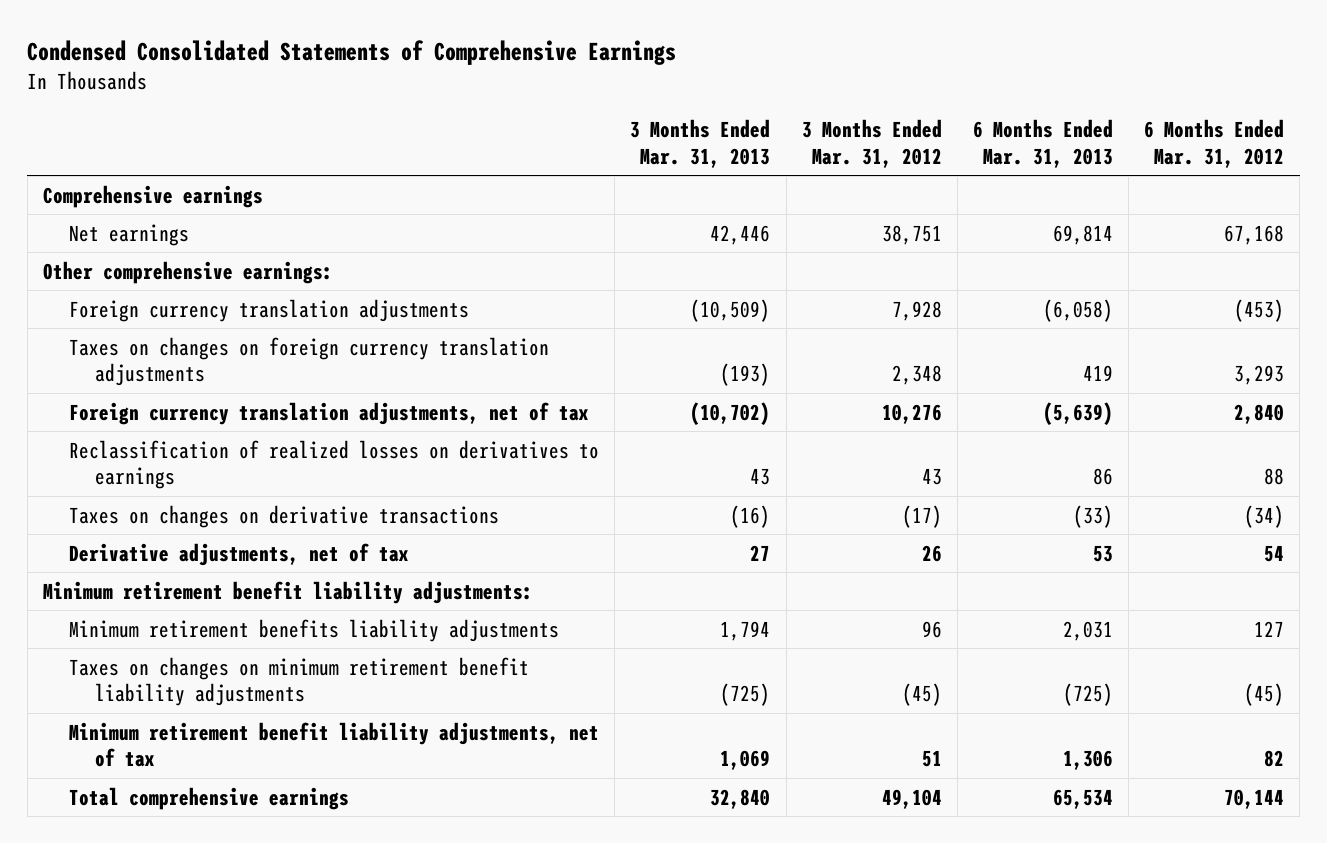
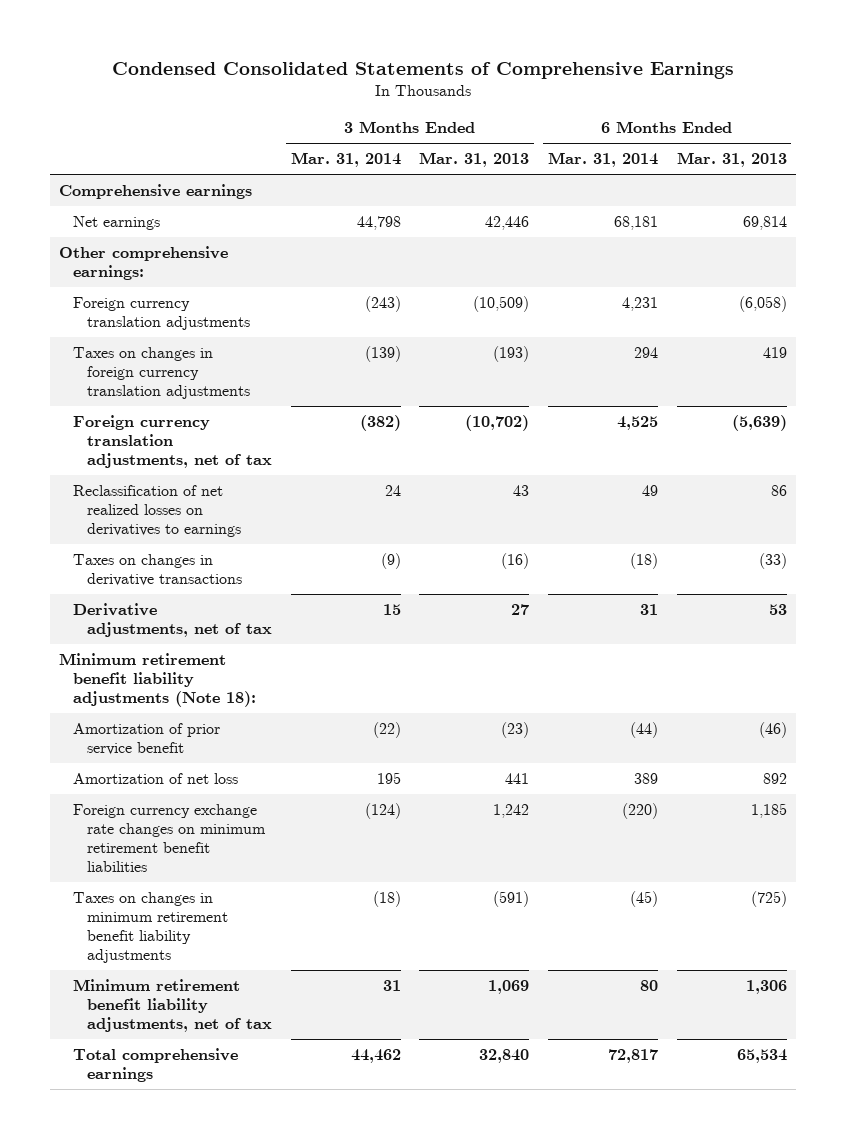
- | 3 Months Ended Mar. 31, 2013 | 3 Months Ended Mar. 31, 2012 | 6 Months Ended Mar. 31, 2013 | 6 Months Ended Mar. 31, 2012
+ | 3 Months Ended Mar. 31, 2014 | 3 Months Ended Mar. 31, 2013 | 6 Months Ended Mar. 31, 2014 | 6 Months Ended Mar. 31, 2013
- Taxes on changes on foreign currency translation adjustments | (193) | 2,348 | 419 | 3,293
+ Taxes on changes in foreign currency translation adjustments | (139) | (193) | 294 | 419
- Reclassification of realized losses on derivatives to earnings | 43 | 43 | 86 | 88
- Taxes on changes on derivative transactions | (16) | (17) | (33) | (34)
+ Reclassification of net realized losses on derivatives to earnings | 24 | 43 | 49 | 86
+ Taxes on changes in derivative transactions | (9) | (16) | (18) | (33)
- Minimum retirement benefit liability adjustments:
- Minimum retirement benefits liability adjustments | 1,794 | 96 | 2,031 | 127
- Taxes on changes on minimum retirement benefit liability adjustments | (725) | (45) | (725) | (45)
+ Minimum retirement benefit liability adjustments (Note 18):
+ Amortization of prior service benefit | (22) | (23) | (44) | (46)
+ Amortization of net loss | 195 | 441 | 389 | 892
+ Foreign currency exchange rate changes on minimum retirement benefit liabilities | (124) | 1,242 | (220) | 1,185
+ Taxes on changes in minimum retirement benefit liability adjustments | (18) | (591) | (45) | (725)

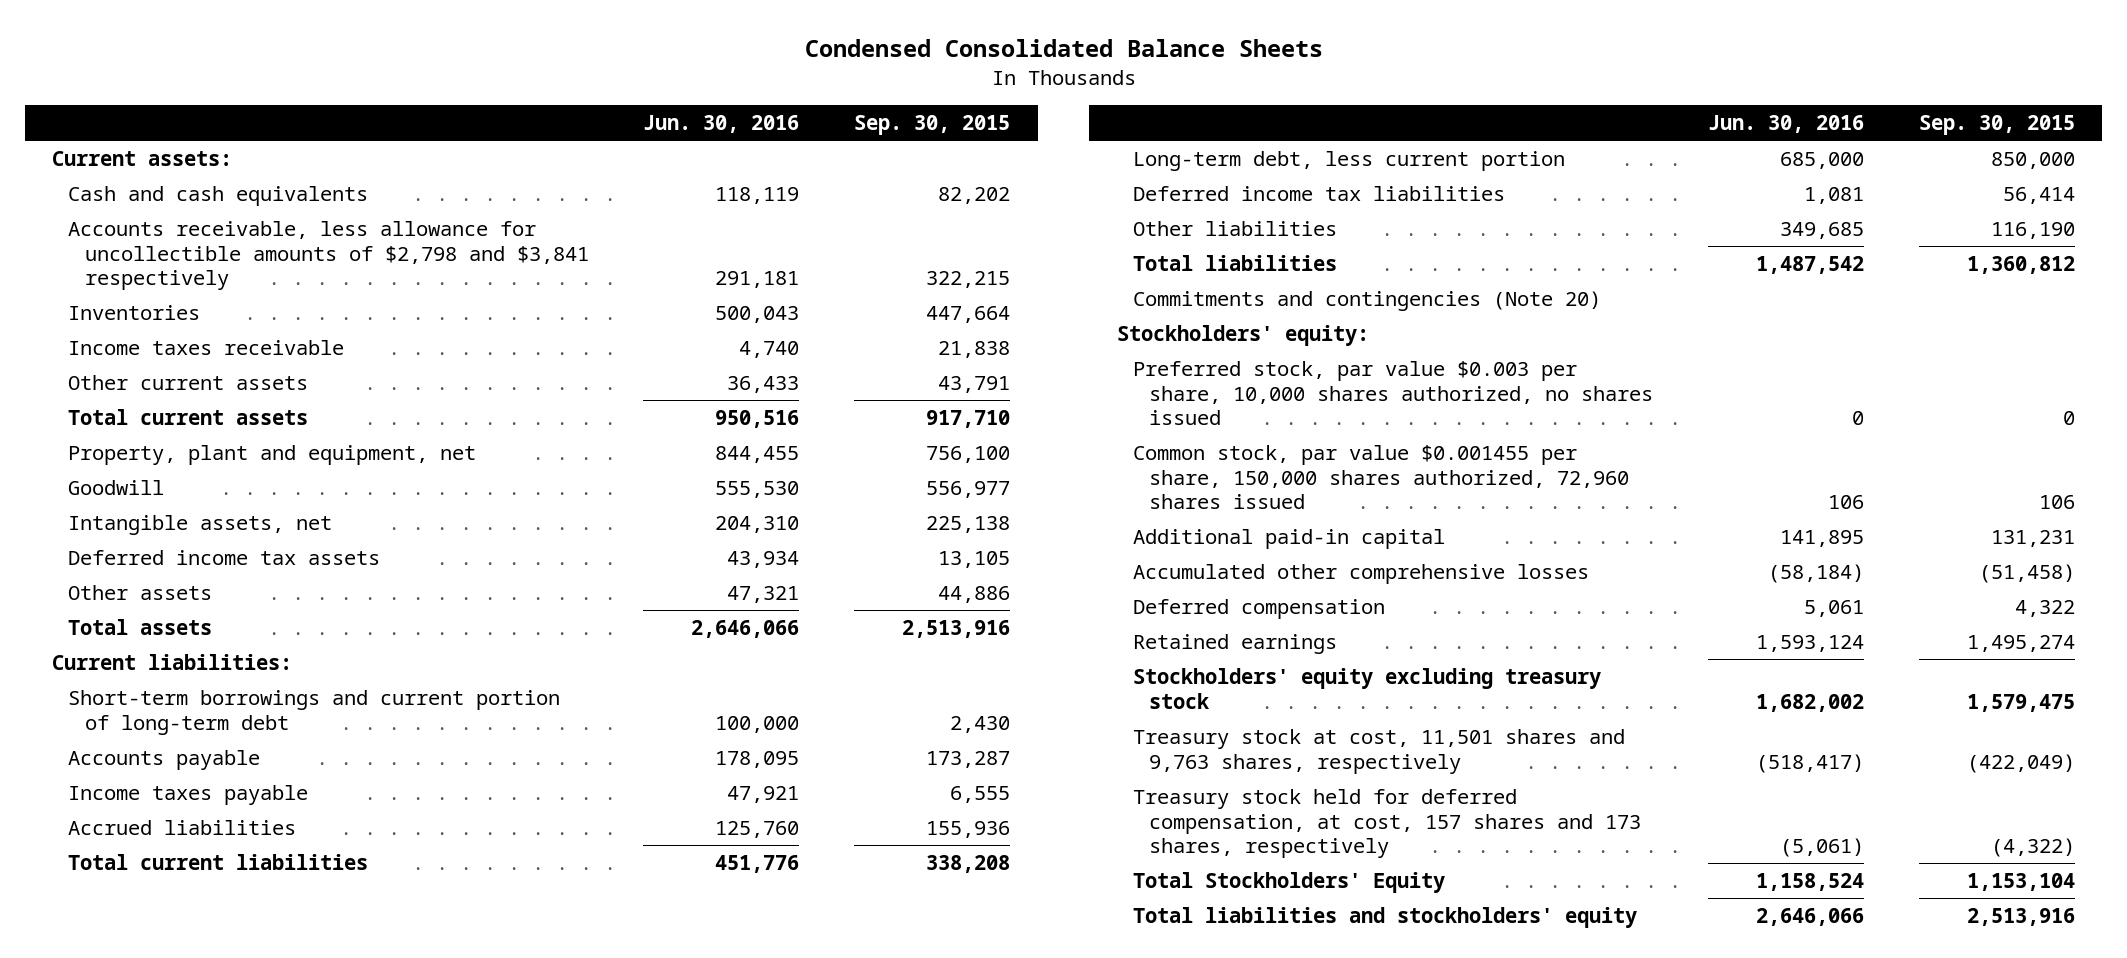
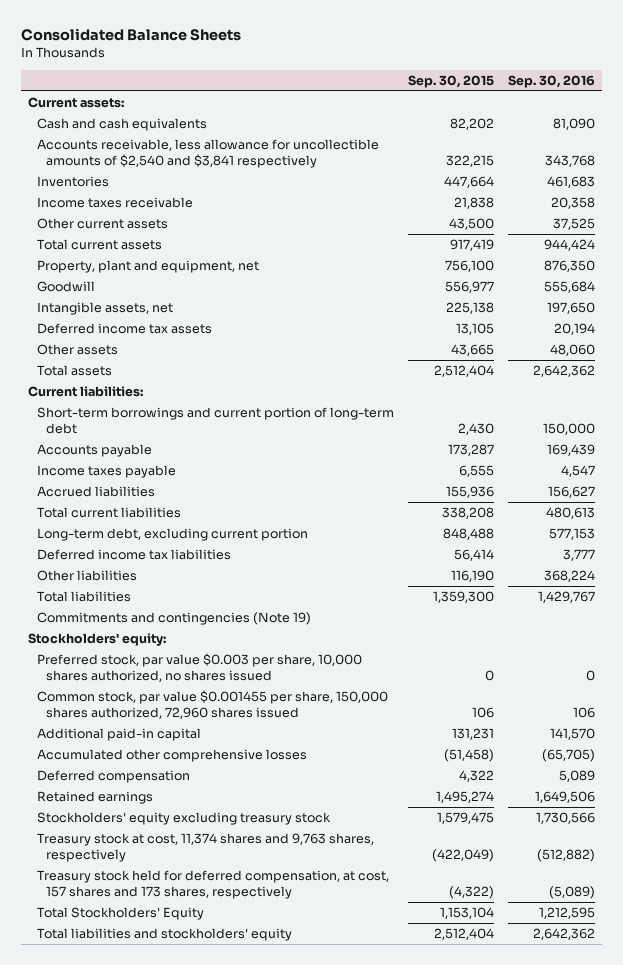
- Condensed Consolidated Balance Sheets
+ Consolidated Balance Sheets
- | Jun. 30, 2016 | Sep. 30, 2015
+ | Sep. 30, 2015 | Sep. 30, 2016
- Accounts receivable, less allowance for uncollectible amounts of $2,798 and $3,841 respectively | 291,181 | 322,215
+ Accounts receivable, less allowance for uncollectible amounts of $2,540 and $3,841 respectively | 322,215 | 343,768
- Other current assets | 36,433 | 43,791
- Total current assets | 950,516 | 917,710
+ Other current assets | 43,500 | 37,525
+ Total current assets | 917,419 | 944,424
- Other assets | 47,321 | 44,886
- Total assets | 2,646,066 | 2,513,916
+ Other assets | 43,665 | 48,060
+ Total assets | 2,512,404 | 2,642,362
- Long-term debt, less current portion | 685,000 | 850,000
+ Long-term debt, excluding current portion | 848,488 | 577,153
- Total liabilities | 1,487,542 | 1,360,812
- Commitments and contingencies (Note 20)
+ Total liabilities | 1,359,300 | 1,429,767
+ Commitments and contingencies (Note 19)
- Treasury stock at cost, 11,501 shares and 9,763 shares, respectively | (518,417) | (422,049)
+ Treasury stock at cost, 11,374 shares and 9,763 shares, respectively | (422,049) | (512,882)
- Total liabilities and stockholders' equity | 2,646,066 | 2,513,916
+ Total liabilities and stockholders' equity | 2,512,404 | 2,642,362

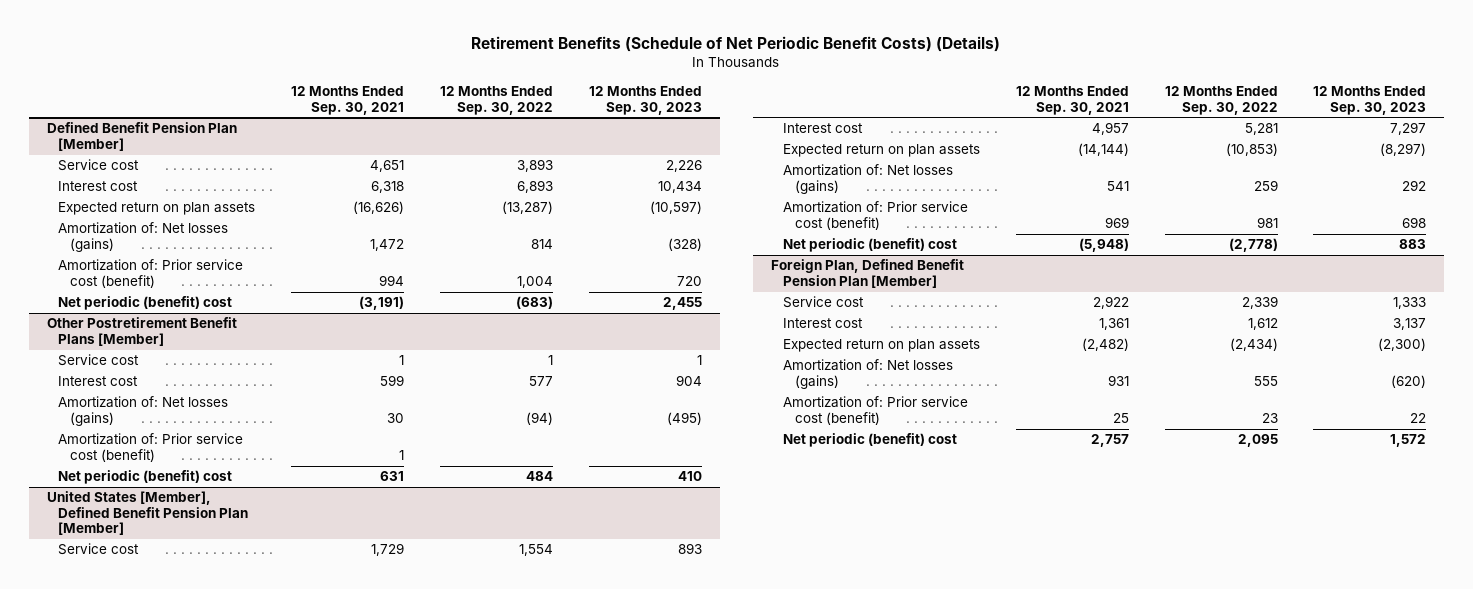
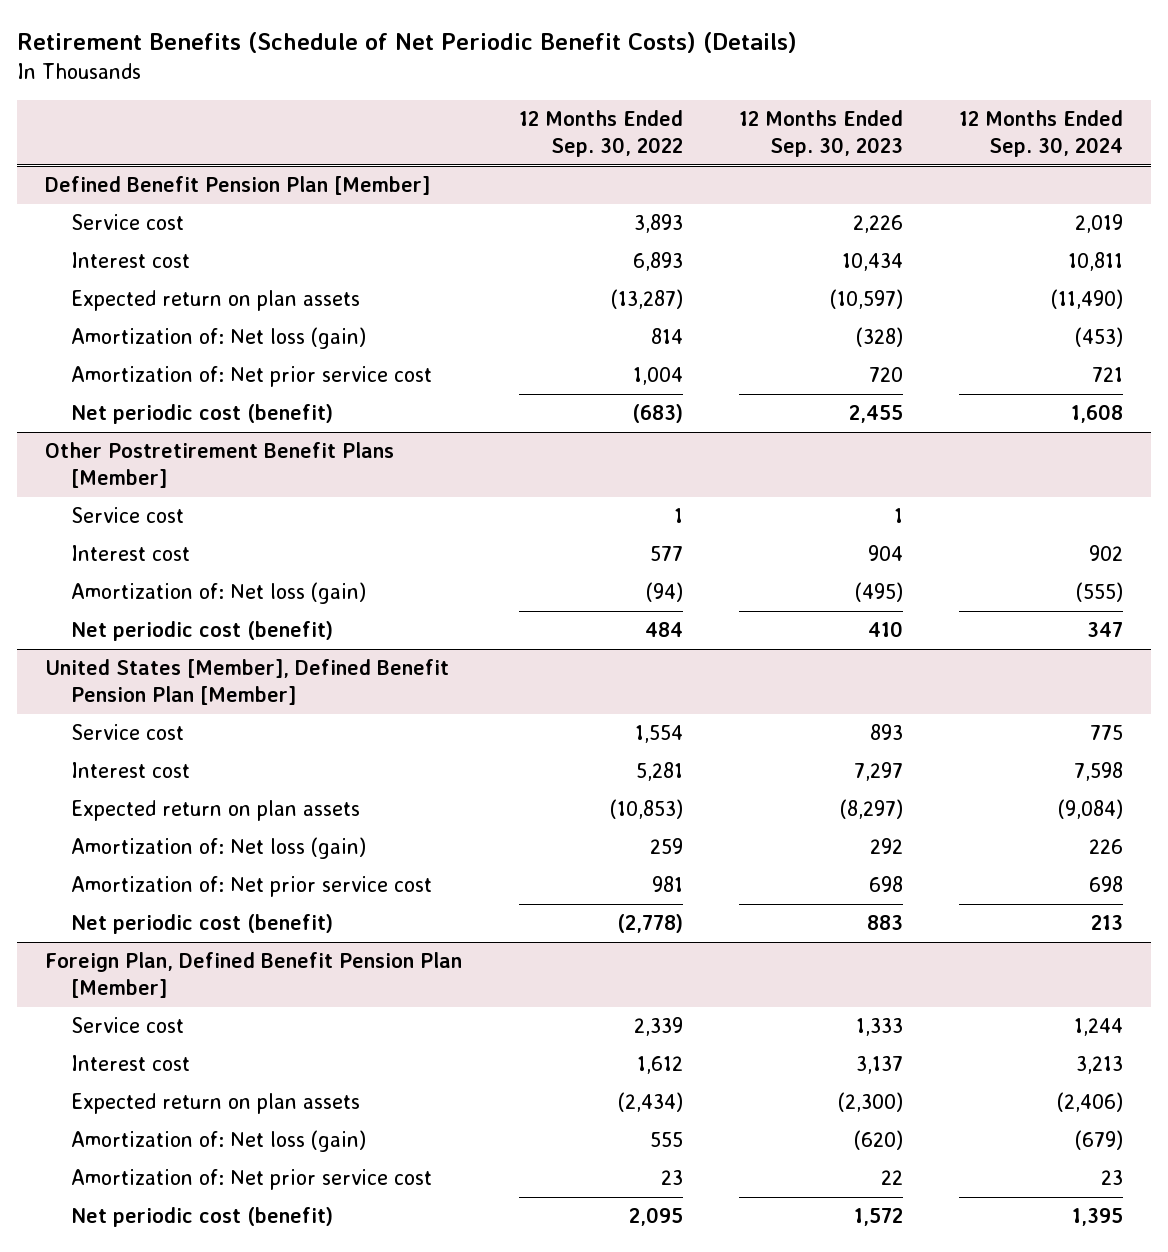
- | 12 Months Ended Sep. 30, 2021 | 12 Months Ended Sep. 30, 2022 | 12 Months Ended Sep. 30, 2023
+ | 12 Months Ended Sep. 30, 2022 | 12 Months Ended Sep. 30, 2023 | 12 Months Ended Sep. 30, 2024
@ Defined Benefit Pension Plan [Member]
- Amortization of: Net losses (gains) | 1,472 | 814 | (328)
- Amortization of: Prior service cost (benefit) | 994 | 1,004 | 720
- Net periodic (benefit) cost | (3,191) | (683) | 2,455
+ Amortization of: Net loss (gain) | 814 | (328) | (453)
+ Amortization of: Net prior service cost | 1,004 | 720 | 721
+ Net periodic cost (benefit) | (683) | 2,455 | 1,608
@ Other Postretirement Benefit Plans [Member]
- Amortization of: Net losses (gains) | 30 | (94) | (495)
- Amortization of: Prior service cost (benefit) | 1 | |
- Net periodic (benefit) cost | 631 | 484 | 410
+ Amortization of: Net loss (gain) | (94) | (495) | (555)
+ Net periodic cost (benefit) | 484 | 410 | 347
@ United States [Member], Defined Benefit Pension Plan [Member]
- Amortization of: Net losses (gains) | 541 | 259 | 292
- Amortization of: Prior service cost (benefit) | 969 | 981 | 698
- Net periodic (benefit) cost | (5,948) | (2,778) | 883
+ Amortization of: Net loss (gain) | 259 | 292 | 226
+ Amortization of: Net prior service cost | 981 | 698 | 698
+ Net periodic cost (benefit) | (2,778) | 883 | 213
@ Foreign Plan, Defined Benefit Pension Plan [Member]
- Amortization of: Net losses (gains) | 931 | 555 | (620)
- Amortization of: Prior service cost (benefit) | 25 | 23 | 22
- Net periodic (benefit) cost | 2,757 | 2,095 | 1,572
+ Amortization of: Net loss (gain) | 555 | (620) | (679)
+ Amortization of: Net prior service cost | 23 | 22 | 23
+ Net periodic cost (benefit) | 2,095 | 1,572 | 1,395

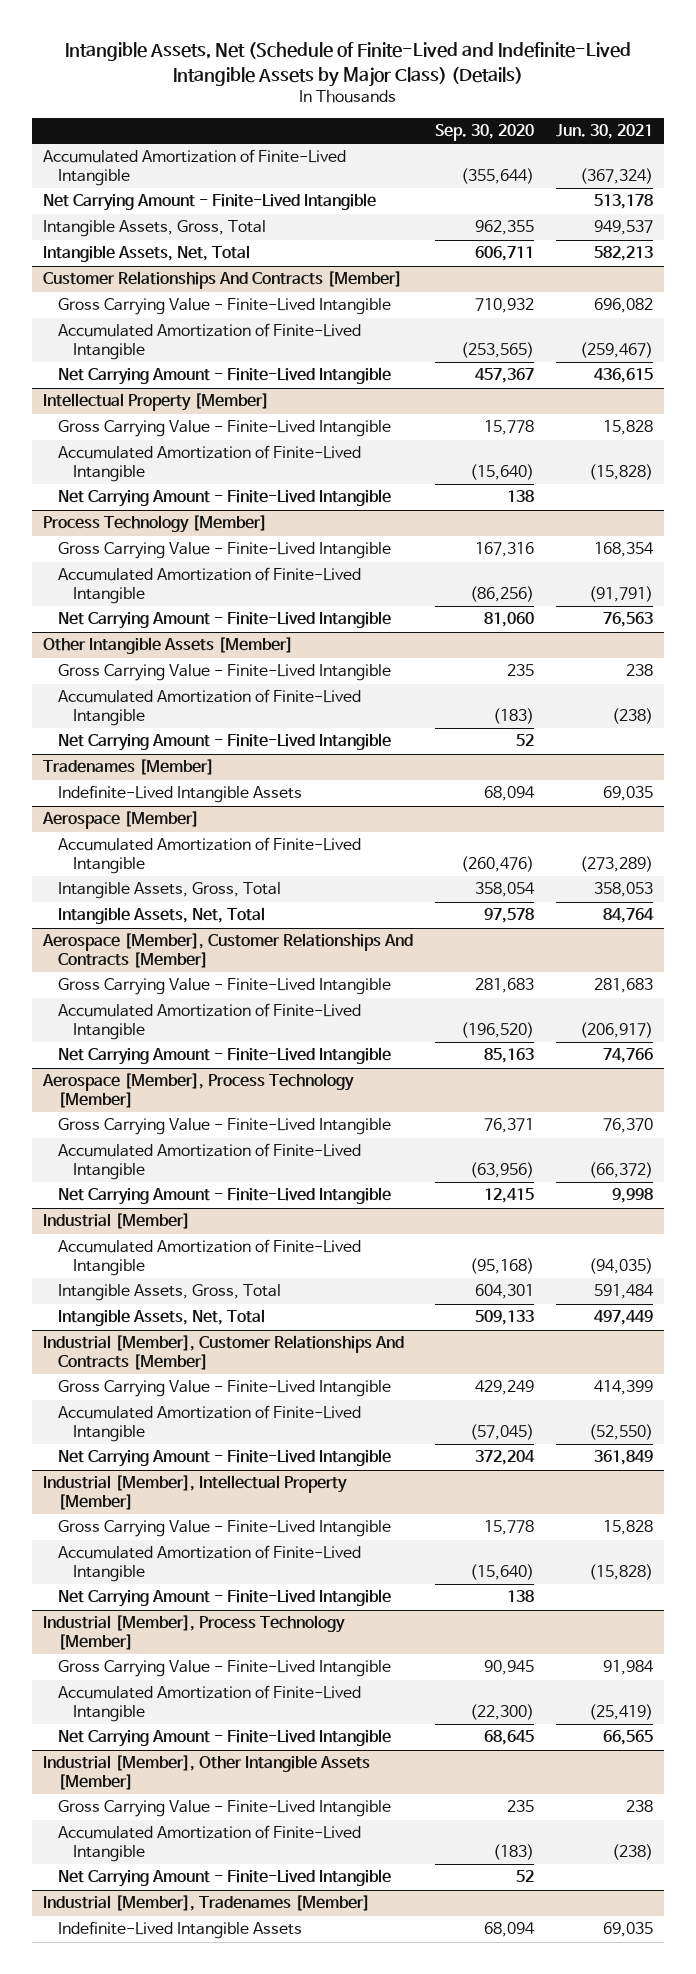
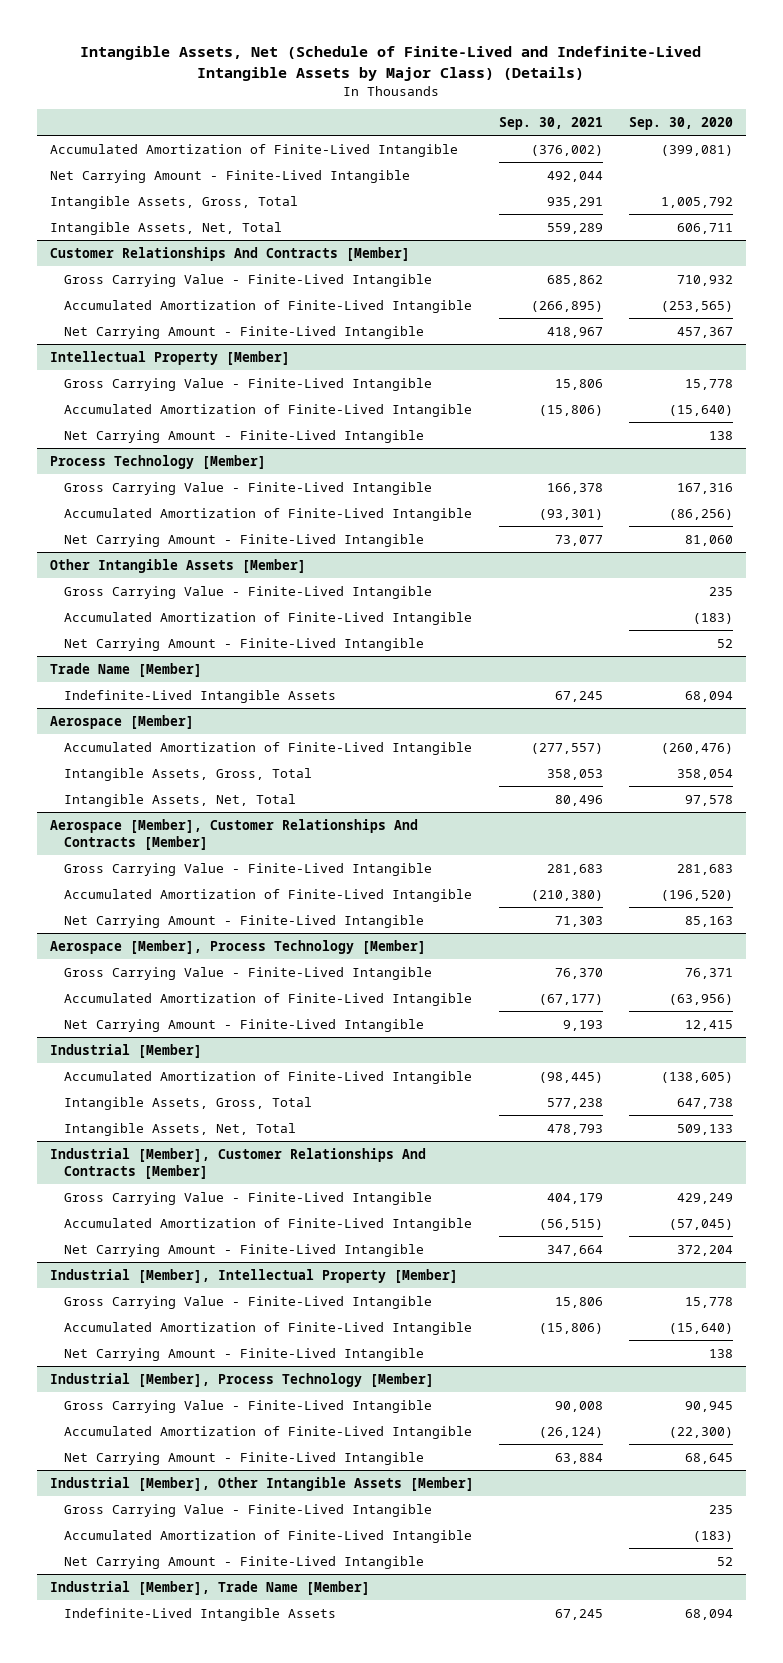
- | Sep. 30, 2020 | Jun. 30, 2021
+ | Sep. 30, 2021 | Sep. 30, 2020
- Accumulated Amortization of Finite-Lived Intangible | (355,644) | (367,324)
+ Accumulated Amortization of Finite-Lived Intangible | (376,002) | (399,081)
- Intangible Assets, Gross, Total | 962,355 | 949,537
+ Intangible Assets, Gross, Total | 935,291 | 1,005,792
- Tradenames [Member]
+ Trade Name [Member]
@ Industrial [Member]
- Accumulated Amortization of Finite-Lived Intangible | (95,168) | (94,035)
- Intangible Assets, Gross, Total | 604,301 | 591,484
+ Accumulated Amortization of Finite-Lived Intangible | (98,445) | (138,605)
+ Intangible Assets, Gross, Total | 577,238 | 647,738
- Industrial [Member], Tradenames [Member]
+ Industrial [Member], Trade Name [Member]

